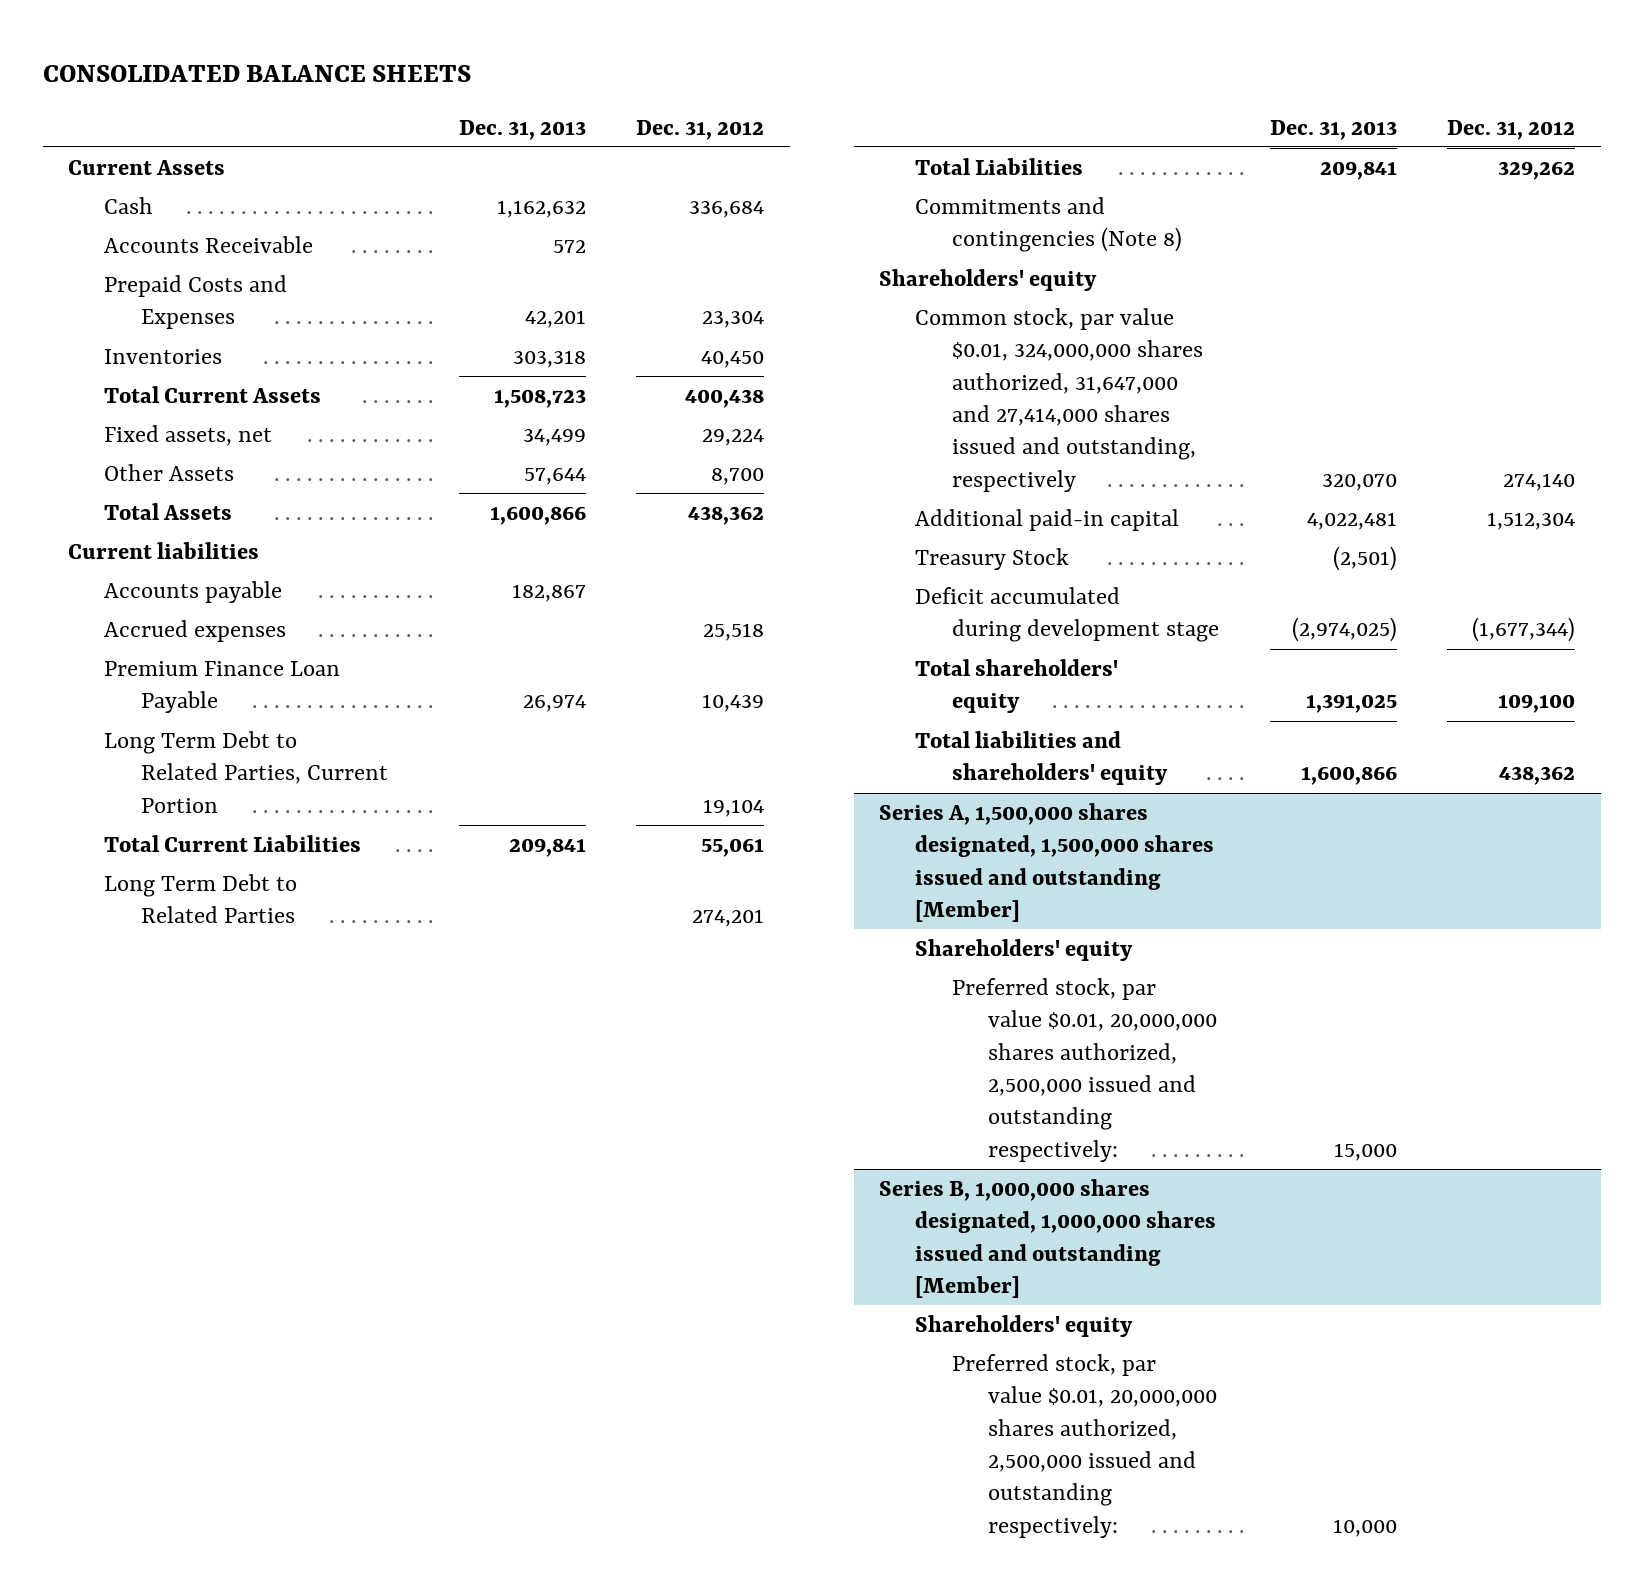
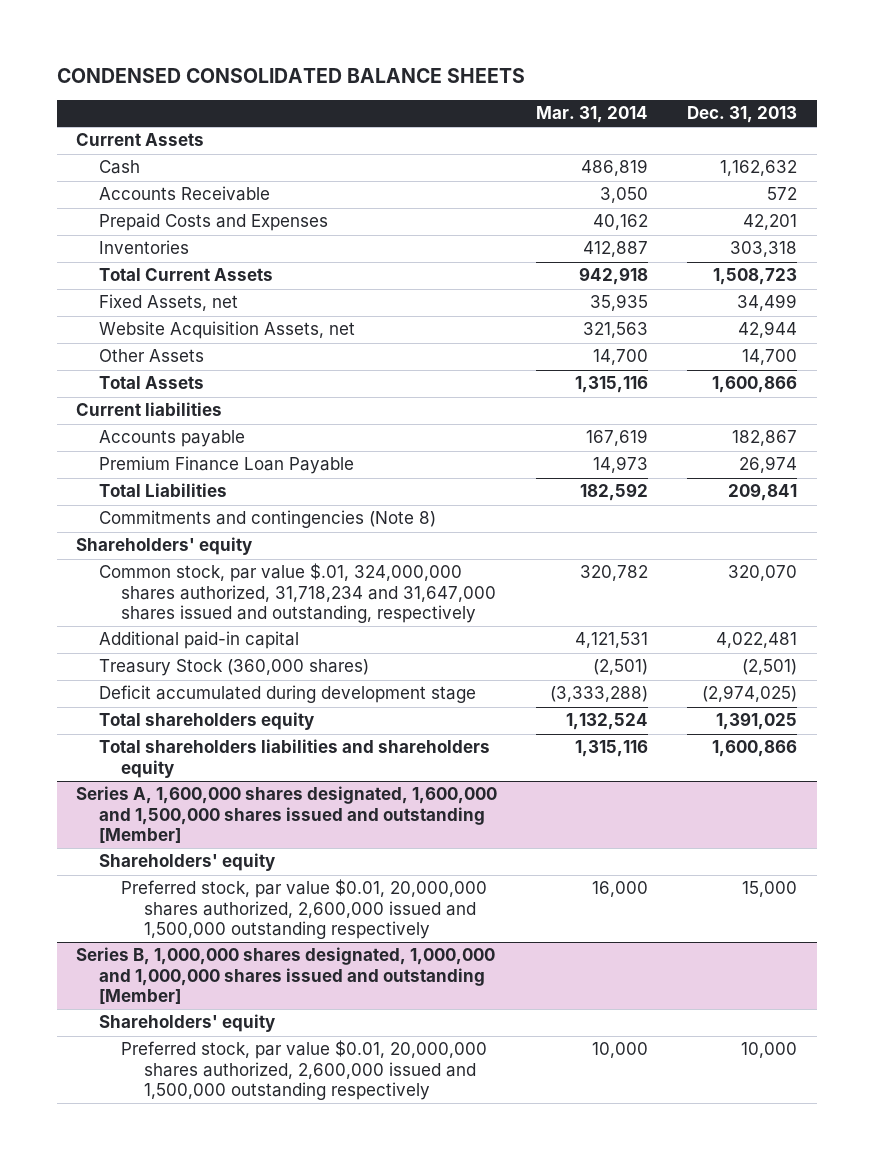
- CONSOLIDATED BALANCE SHEETS
+ CONDENSED CONSOLIDATED BALANCE SHEETS
- | Dec. 31, 2013 | Dec. 31, 2012
+ | Mar. 31, 2014 | Dec. 31, 2013
- Fixed assets, net | 34,499 | 29,224
- Other Assets | 57,644 | 8,700
+ Fixed Assets, net | 35,935 | 34,499
+ Website Acquisition Assets, net | 321,563 | 42,944
+ Other Assets | 14,700 | 14,700
- Accrued expenses | | 25,518
- Long Term Debt to Related Parties, Current Portion | | 19,104
- Total Current Liabilities | 209,841 | 55,061
- Long Term Debt to Related Parties | | 274,201
- Common stock, par value $0.01, 324,000,000 shares authorized, 31,647,000 and 27,414,000 shares issued and outstanding, respectively | 320,070 | 274,140
+ Common stock, par value $.01, 324,000,000 shares authorized, 31,718,234 and 31,647,000 shares issued and outstanding, respectively | 320,782 | 320,070
- Treasury Stock | (2,501) |
+ Treasury Stock (360,000 shares) | (2,501) | (2,501)
- Total shareholders' equity | 1,391,025 | 109,100
- Total liabilities and shareholders' equity | 1,600,866 | 438,362
- Series A, 1,500,000 shares designated, 1,500,000 shares issued and outstanding [Member]
+ Total shareholders equity | 1,132,524 | 1,391,025
+ Total shareholders liabilities and shareholders equity | 1,315,116 | 1,600,866
+ Series A, 1,600,000 shares designated, 1,600,000 and 1,500,000 shares issued and outstanding [Member]
- Preferred stock, par value $0.01, 20,000,000 shares authorized, 2,500,000 issued and outstanding respectively: | 15,000 |
- Series B, 1,000,000 shares designated, 1,000,000 shares issued and outstanding [Member]
+ Preferred stock, par value $0.01, 20,000,000 shares authorized, 2,600,000 issued and 1,500,000 outstanding respectively | 16,000 | 15,000
+ Series B, 1,000,000 shares designated, 1,000,000 and 1,000,000 shares issued and outstanding [Member]
- Preferred stock, par value $0.01, 20,000,000 shares authorized, 2,500,000 issued and outstanding respectively: | 10,000 |
+ Preferred stock, par value $0.01, 20,000,000 shares authorized, 2,600,000 issued and 1,500,000 outstanding respectively | 10,000 | 10,000

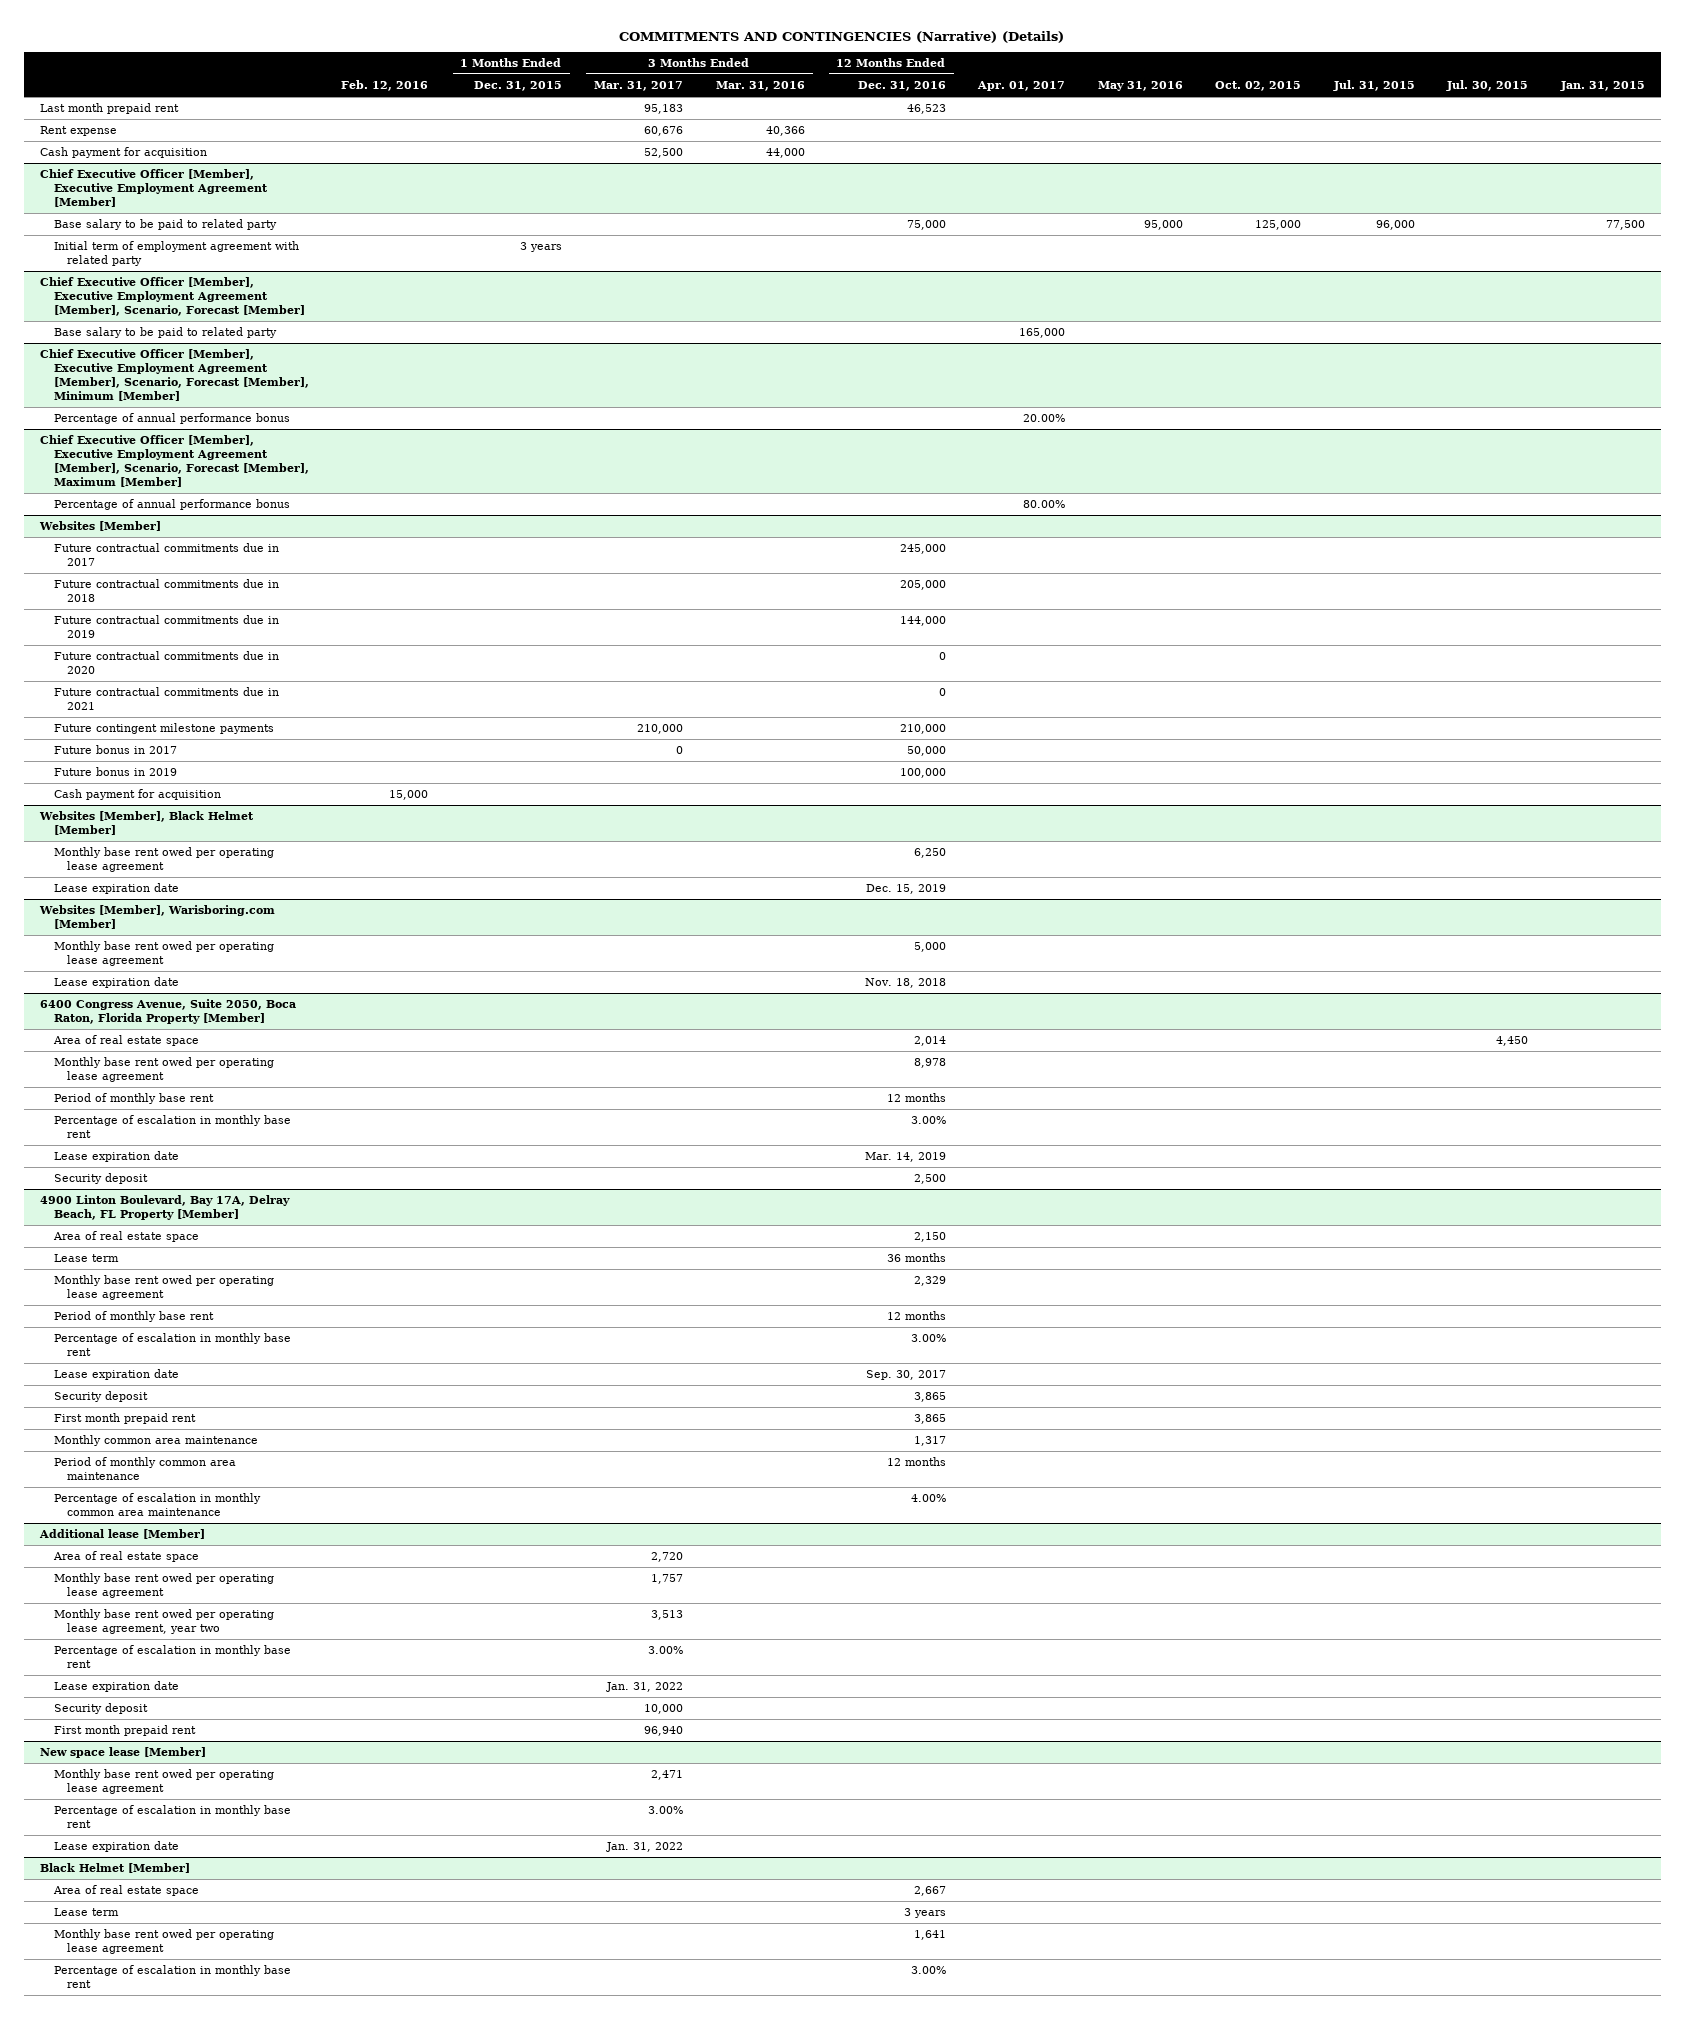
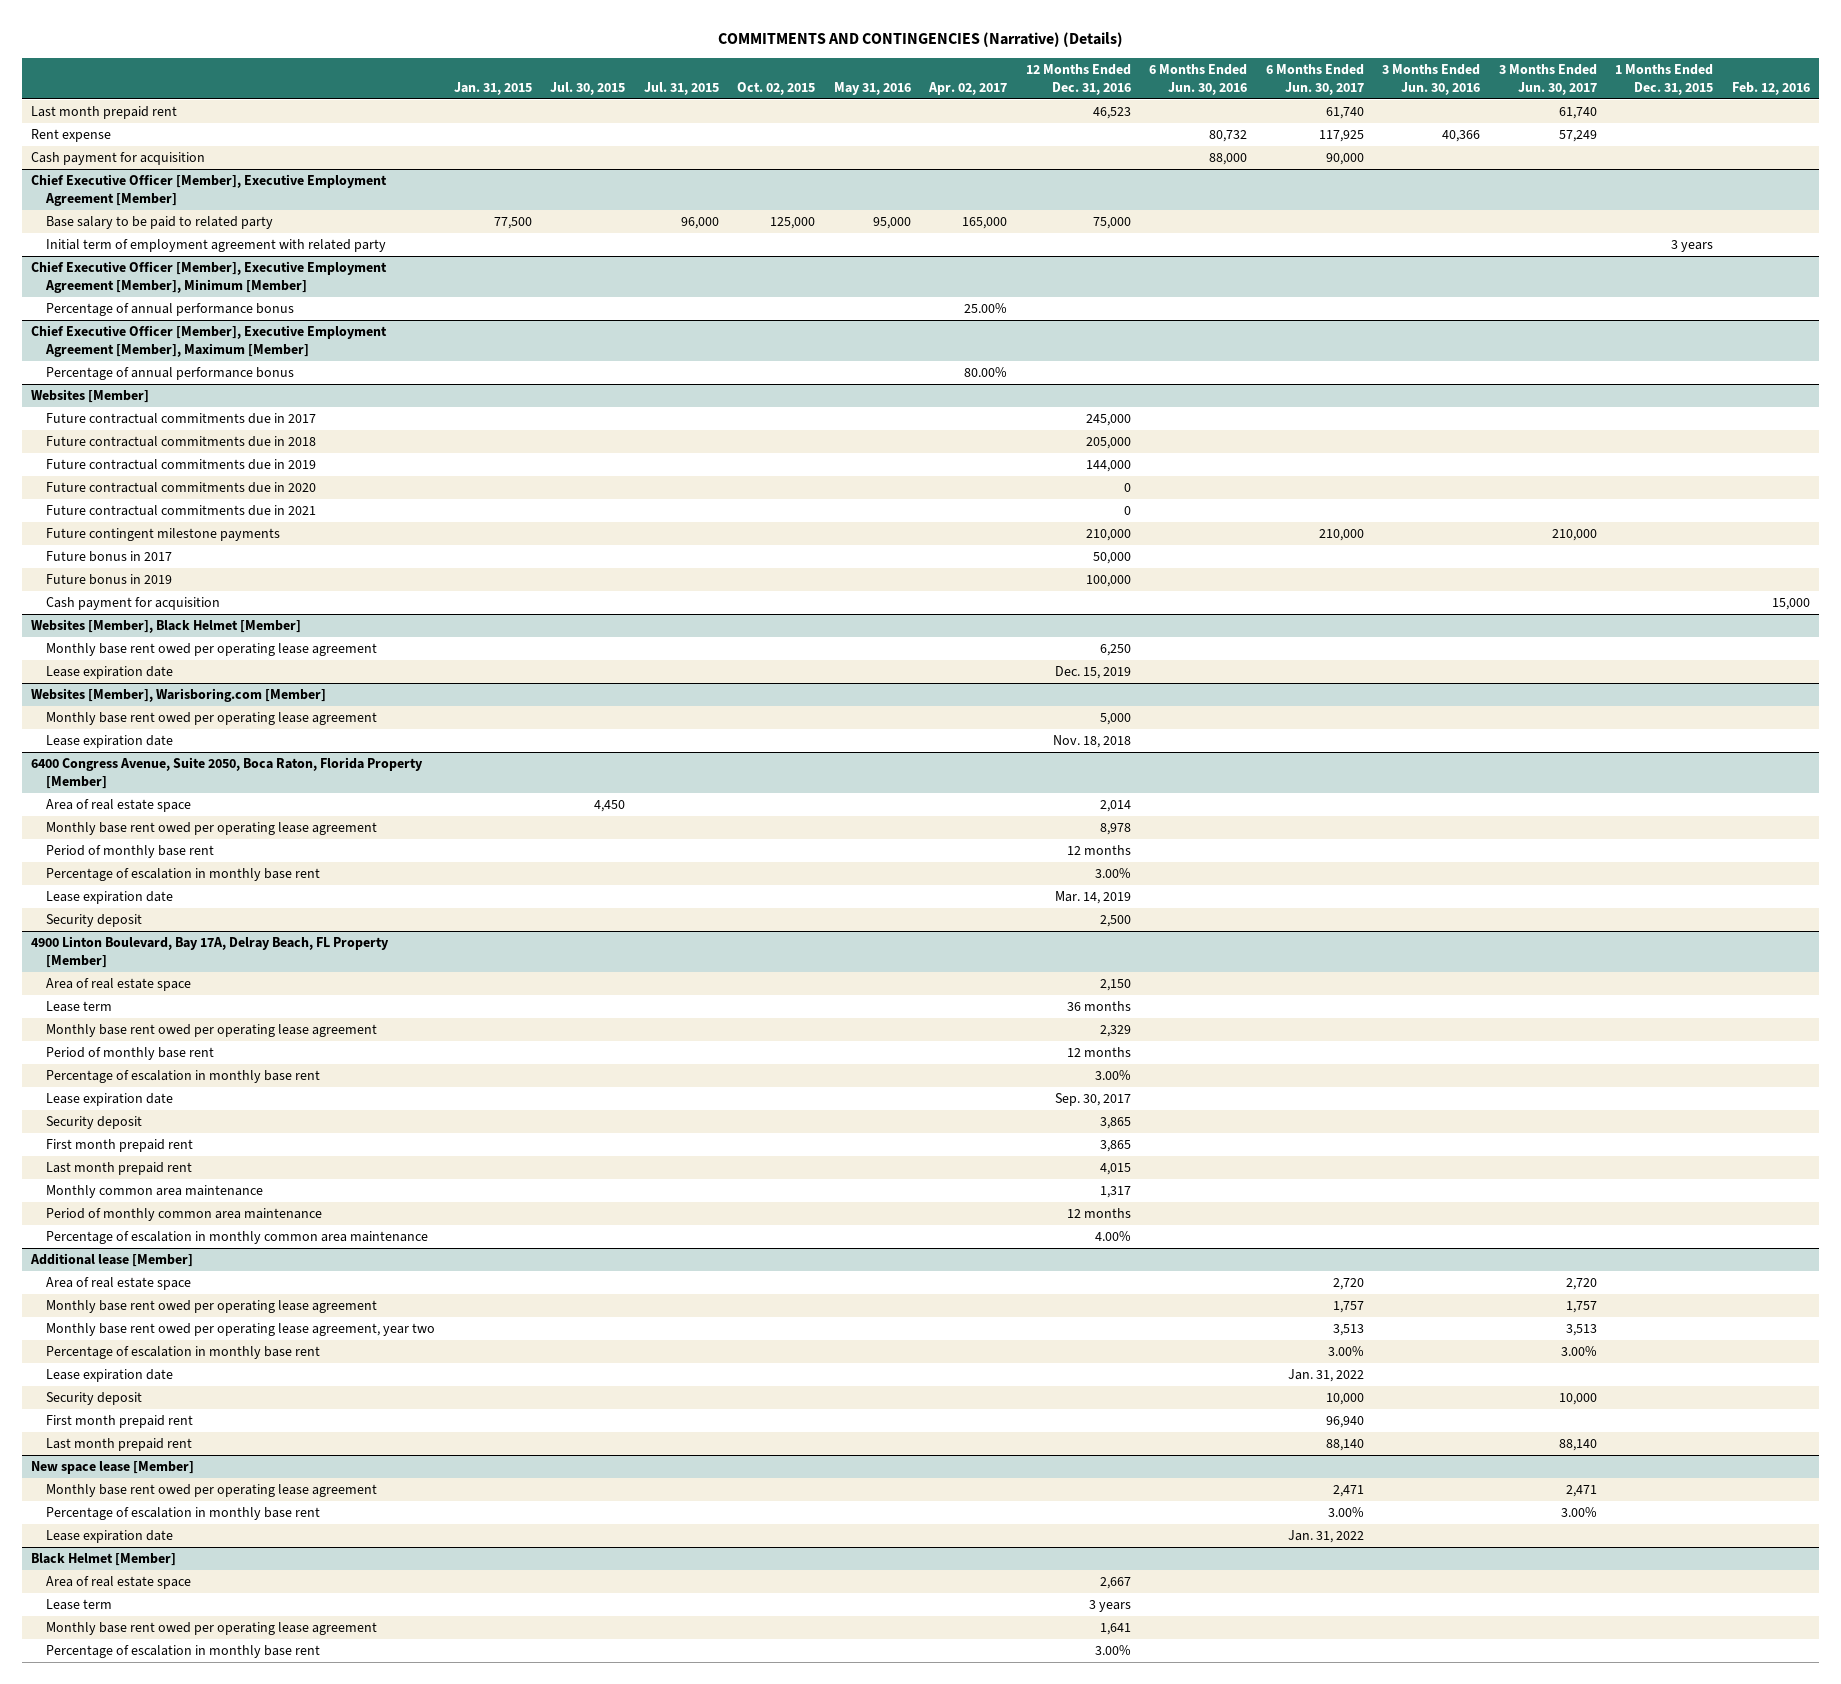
- | Feb. 12, 2016 | 1 Months Ended Dec. 31, 2015 | 3 Months Ended Mar. 31, 2017 | 3 Months Ended Mar. 31, 2016 | 12 Months Ended Dec. 31, 2016 | Apr. 01, 2017 | May 31, 2016 | Oct. 02, 2015 | Jul. 31, 2015 | Jul. 30, 2015 | Jan. 31, 2015
+ | Jan. 31, 2015 | Jul. 30, 2015 | Jul. 31, 2015 | Oct. 02, 2015 | May 31, 2016 | Apr. 02, 2017 | 12 Months Ended Dec. 31, 2016 | 6 Months Ended Jun. 30, 2016 | 6 Months Ended Jun. 30, 2017 | 3 Months Ended Jun. 30, 2016 | 3 Months Ended Jun. 30, 2017 | 1 Months Ended Dec. 31, 2015 | Feb. 12, 2016
- Chief Executive Officer [Member], Executive Employment Agreement [Member], Scenario, Forecast [Member]
- Base salary to be paid to related party | | | | | | 165,000 | | | | |
- Chief Executive Officer [Member], Executive Employment Agreement [Member], Scenario, Forecast [Member], Minimum [Member]
+ Chief Executive Officer [Member], Executive Employment Agreement [Member], Minimum [Member]
- Chief Executive Officer [Member], Executive Employment Agreement [Member], Scenario, Forecast [Member], Maximum [Member]
+ Chief Executive Officer [Member], Executive Employment Agreement [Member], Maximum [Member]
@ 4900 Linton Boulevard, Bay 17A, Delray Beach, FL Property [Member]
+ Last month prepaid rent | | | | | | | 4,015 | | | | | |
@ Additional lease [Member]
+ Last month prepaid rent | | | | | | | | | 88,140 | | 88,140 | |

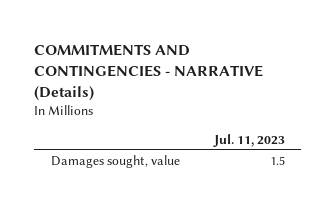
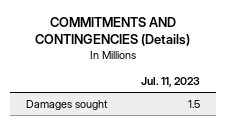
- COMMITMENTS AND CONTINGENCIES - NARRATIVE (Details)
+ COMMITMENTS AND CONTINGENCIES (Details)
- Damages sought, value | 1.5
+ Damages sought | 1.5

